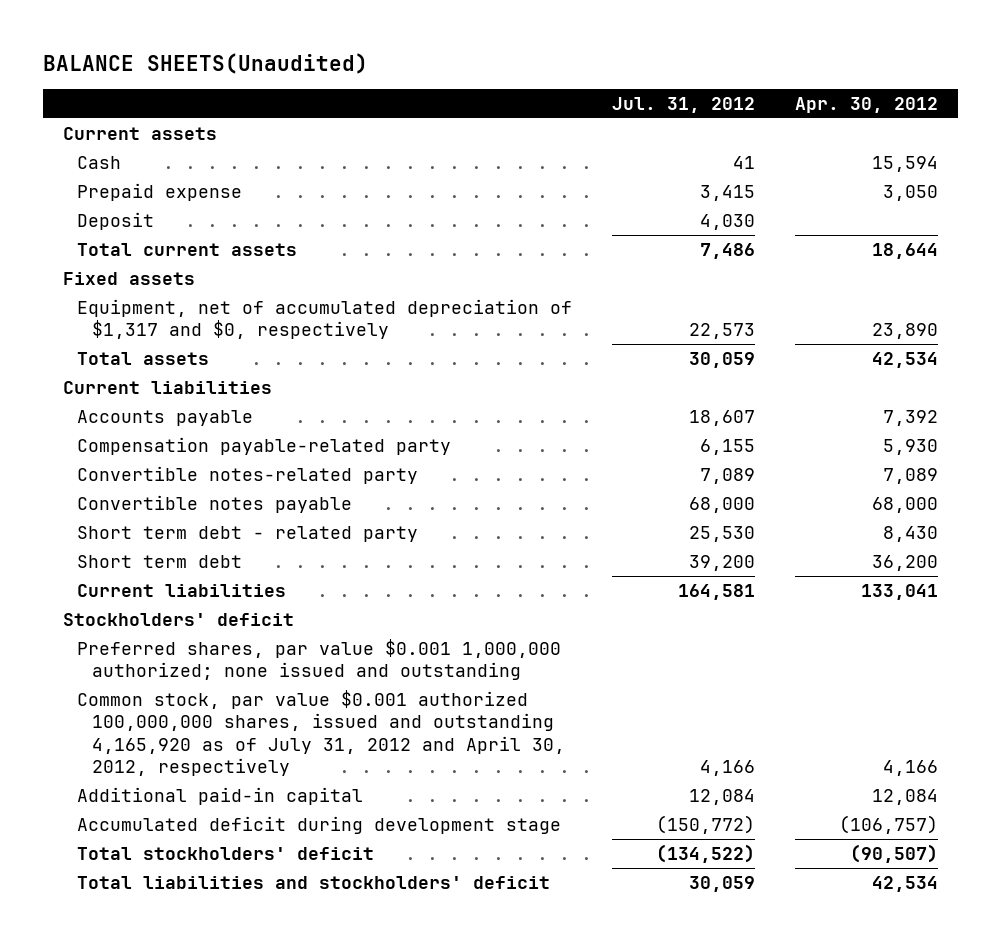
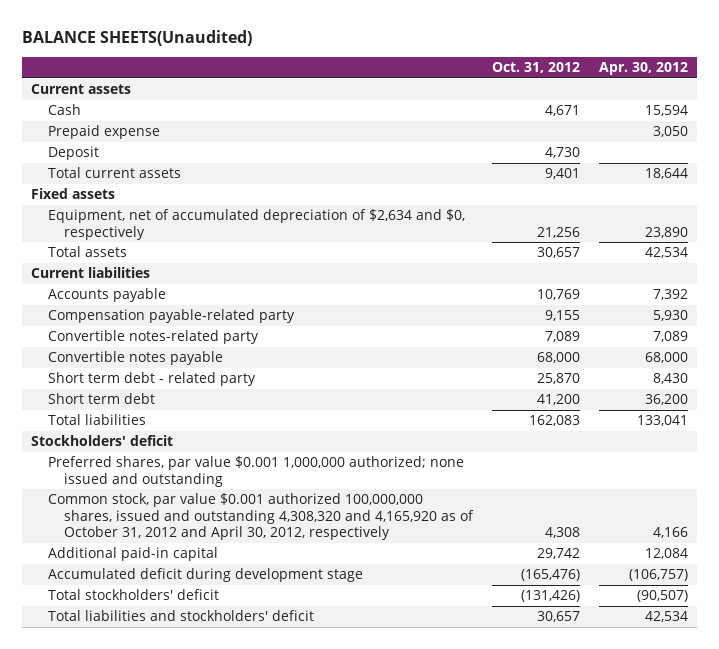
- | Jul. 31, 2012 | Apr. 30, 2012
+ | Oct. 31, 2012 | Apr. 30, 2012
- Equipment, net of accumulated depreciation of $1,317 and $0, respectively | 22,573 | 23,890
+ Equipment, net of accumulated depreciation of $2,634 and $0, respectively | 21,256 | 23,890
- Current liabilities | 164,581 | 133,041
+ Total liabilities | 162,083 | 133,041
- Common stock, par value $0.001 authorized 100,000,000 shares, issued and outstanding 4,165,920 as of July 31, 2012 and April 30, 2012, respectively | 4,166 | 4,166
+ Common stock, par value $0.001 authorized 100,000,000 shares, issued and outstanding 4,308,320 and 4,165,920 as of October 31, 2012 and April 30, 2012, respectively | 4,308 | 4,166

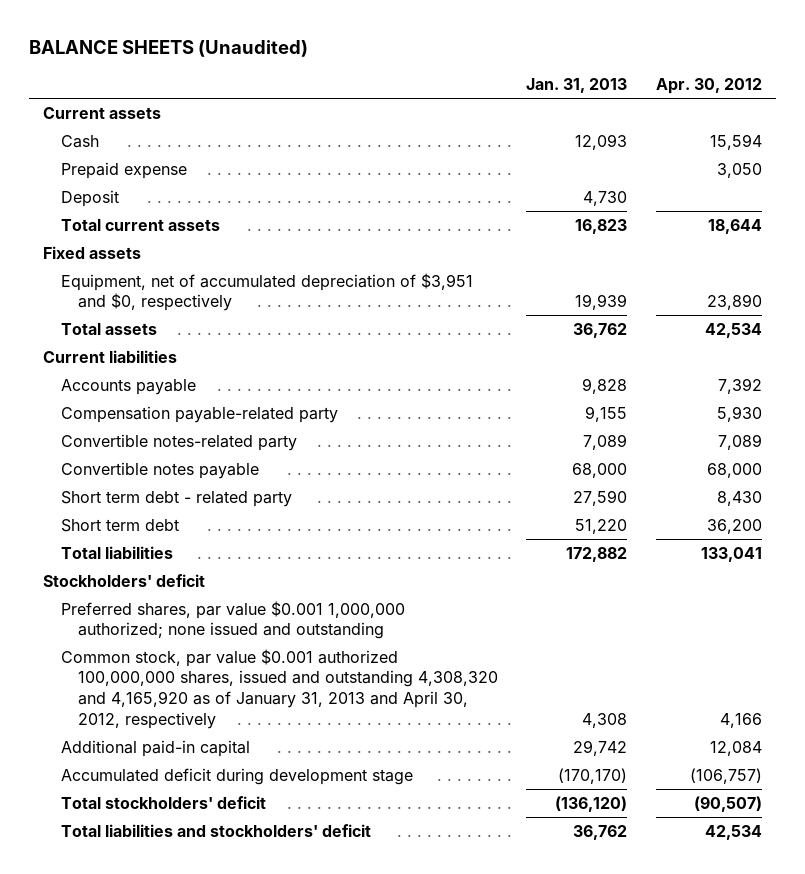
- BALANCE SHEETS(Unaudited)
+ BALANCE SHEETS (Unaudited)
- | Oct. 31, 2012 | Apr. 30, 2012
+ | Jan. 31, 2013 | Apr. 30, 2012
- Equipment, net of accumulated depreciation of $2,634 and $0, respectively | 21,256 | 23,890
+ Equipment, net of accumulated depreciation of $3,951 and $0, respectively | 19,939 | 23,890
- Common stock, par value $0.001 authorized 100,000,000 shares, issued and outstanding 4,308,320 and 4,165,920 as of October 31, 2012 and April 30, 2012, respectively | 4,308 | 4,166
+ Common stock, par value $0.001 authorized 100,000,000 shares, issued and outstanding 4,308,320 and 4,165,920 as of January 31, 2013 and April 30, 2012, respectively | 4,308 | 4,166

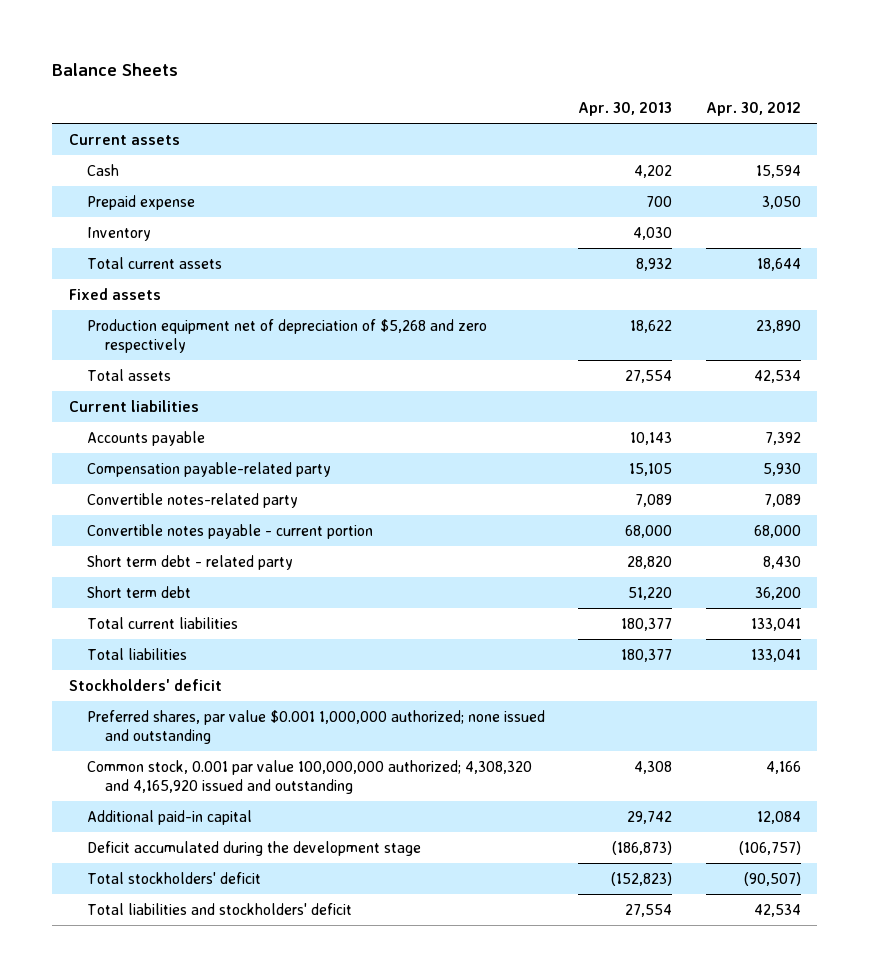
- BALANCE SHEETS (Unaudited)
+ Balance Sheets
- | Jan. 31, 2013 | Apr. 30, 2012
+ | Apr. 30, 2013 | Apr. 30, 2012
- Deposit | 4,730 |
+ Inventory | 4,030 |
- Equipment, net of accumulated depreciation of $3,951 and $0, respectively | 19,939 | 23,890
+ Production equipment net of depreciation of $5,268 and zero respectively | 18,622 | 23,890
- Convertible notes payable | 68,000 | 68,000
+ Convertible notes payable - current portion | 68,000 | 68,000
+ Total current liabilities | 180,377 | 133,041
- Common stock, par value $0.001 authorized 100,000,000 shares, issued and outstanding 4,308,320 and 4,165,920 as of January 31, 2013 and April 30, 2012, respectively | 4,308 | 4,166
+ Common stock, 0.001 par value 100,000,000 authorized; 4,308,320 and 4,165,920 issued and outstanding | 4,308 | 4,166
- Accumulated deficit during development stage | (170,170) | (106,757)
+ Deficit accumulated during the development stage | (186,873) | (106,757)

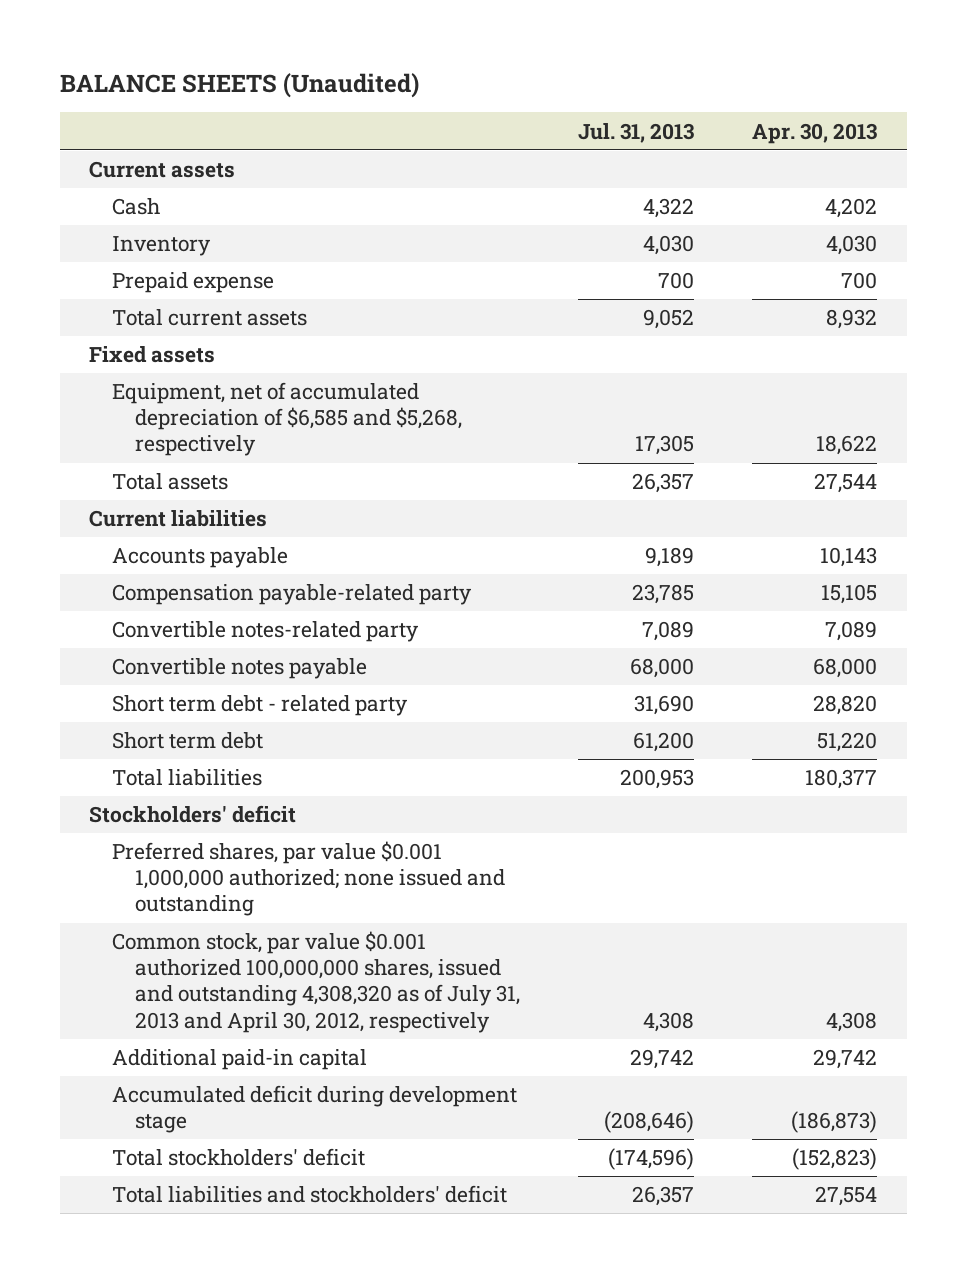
- Balance Sheets
+ BALANCE SHEETS (Unaudited)
- | Apr. 30, 2013 | Apr. 30, 2012
+ | Jul. 31, 2013 | Apr. 30, 2013
moved down: Prepaid expense | 700 | 700
- Production equipment net of depreciation of $5,268 and zero respectively | 18,622 | 23,890
- Total assets | 27,554 | 42,534
+ Equipment, net of accumulated depreciation of $6,585 and $5,268, respectively | 17,305 | 18,622
+ Total assets | 26,357 | 27,544
- Convertible notes payable - current portion | 68,000 | 68,000
+ Convertible notes payable | 68,000 | 68,000
- Total current liabilities | 180,377 | 133,041
- Common stock, 0.001 par value 100,000,000 authorized; 4,308,320 and 4,165,920 issued and outstanding | 4,308 | 4,166
+ Common stock, par value $0.001 authorized 100,000,000 shares, issued and outstanding 4,308,320 as of July 31, 2013 and April 30, 2012, respectively | 4,308 | 4,308
- Deficit accumulated during the development stage | (186,873) | (106,757)
+ Accumulated deficit during development stage | (208,646) | (186,873)

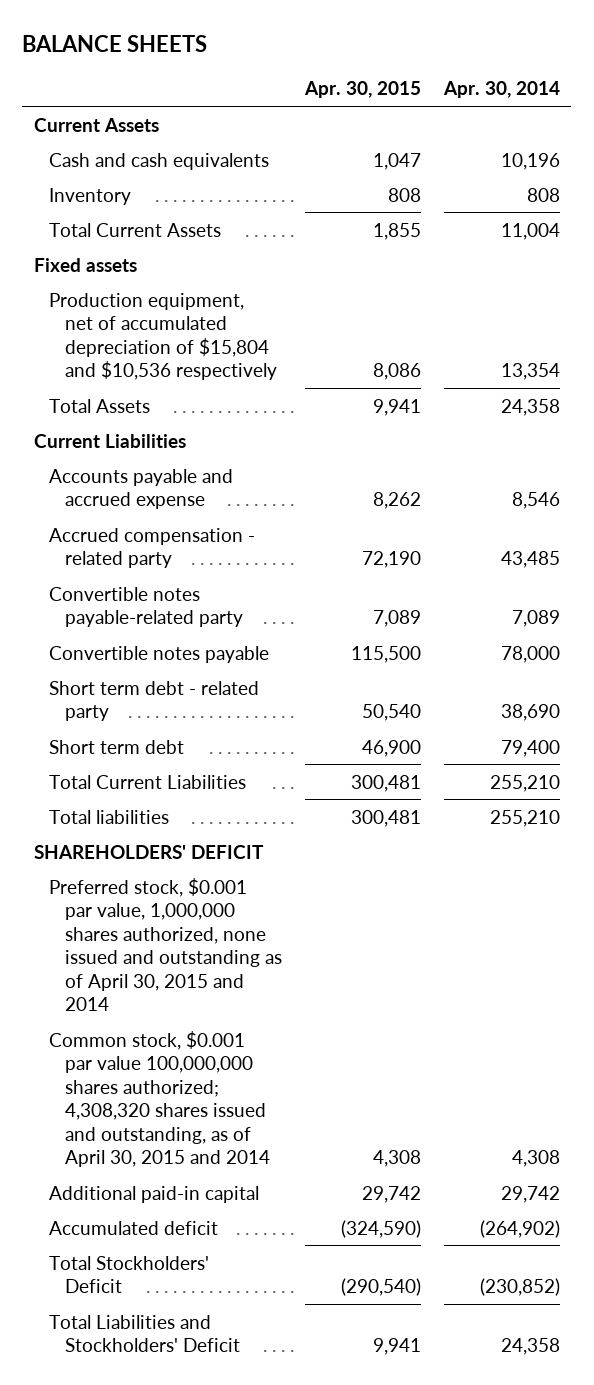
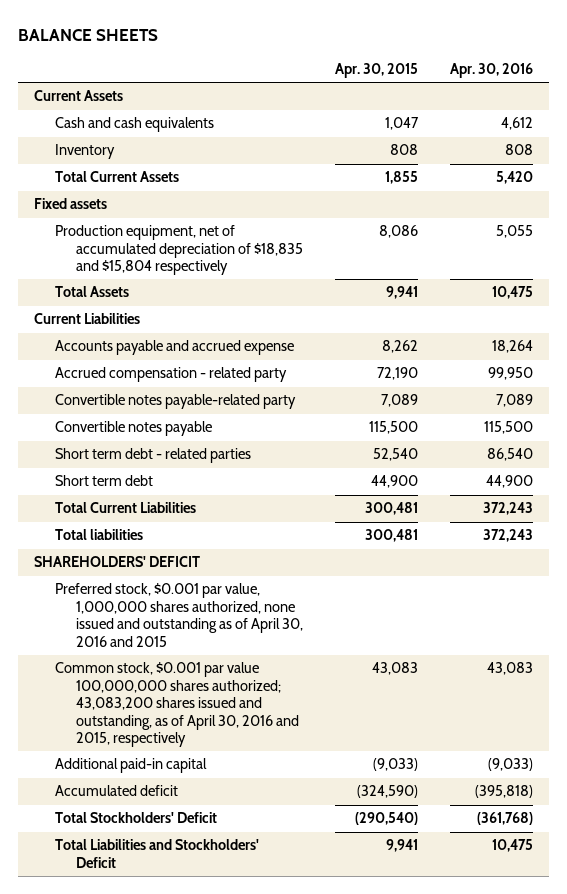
- | Apr. 30, 2015 | Apr. 30, 2014
+ | Apr. 30, 2015 | Apr. 30, 2016
- Production equipment, net of accumulated depreciation of $15,804 and $10,536 respectively | 8,086 | 13,354
+ Production equipment, net of accumulated depreciation of $18,835 and $15,804 respectively | 8,086 | 5,055
- Short term debt - related party | 50,540 | 38,690
- Short term debt | 46,900 | 79,400
+ Short term debt - related parties | 52,540 | 86,540
+ Short term debt | 44,900 | 44,900
- Preferred stock, $0.001 par value, 1,000,000 shares authorized, none issued and outstanding as of April 30, 2015 and 2014
- Common stock, $0.001 par value 100,000,000 shares authorized; 4,308,320 shares issued and outstanding, as of April 30, 2015 and 2014 | 4,308 | 4,308
- Additional paid-in capital | 29,742 | 29,742
+ Preferred stock, $0.001 par value, 1,000,000 shares authorized, none issued and outstanding as of April 30, 2016 and 2015
+ Common stock, $0.001 par value 100,000,000 shares authorized; 43,083,200 shares issued and outstanding, as of April 30, 2016 and 2015, respectively | 43,083 | 43,083
+ Additional paid-in capital | (9,033) | (9,033)

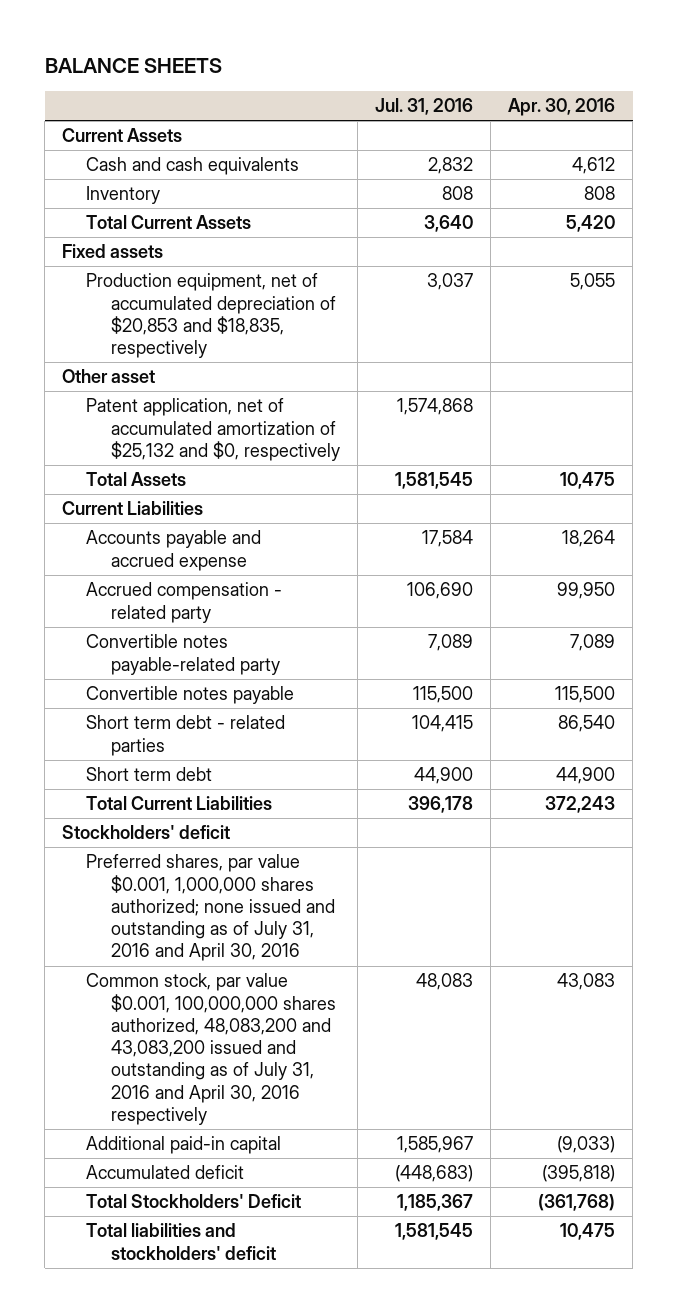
- | Apr. 30, 2015 | Apr. 30, 2016
+ | Jul. 31, 2016 | Apr. 30, 2016
- Production equipment, net of accumulated depreciation of $18,835 and $15,804 respectively | 8,086 | 5,055
+ Production equipment, net of accumulated depreciation of $20,853 and $18,835, respectively | 3,037 | 5,055
+ Other asset
+ Patent application, net of accumulated amortization of $25,132 and $0, respectively | 1,574,868 |
- Total liabilities | 300,481 | 372,243
- SHAREHOLDERS' DEFICIT
- Preferred stock, $0.001 par value, 1,000,000 shares authorized, none issued and outstanding as of April 30, 2016 and 2015
- Common stock, $0.001 par value 100,000,000 shares authorized; 43,083,200 shares issued and outstanding, as of April 30, 2016 and 2015, respectively | 43,083 | 43,083
+ Stockholders' deficit
+ Preferred shares, par value $0.001, 1,000,000 shares authorized; none issued and outstanding as of July 31, 2016 and April 30, 2016
+ Common stock, par value $0.001, 100,000,000 shares authorized, 48,083,200 and 43,083,200 issued and outstanding as of July 31, 2016 and April 30, 2016 respectively | 48,083 | 43,083
- Total Liabilities and Stockholders' Deficit | 9,941 | 10,475
+ Total liabilities and stockholders' deficit | 1,581,545 | 10,475

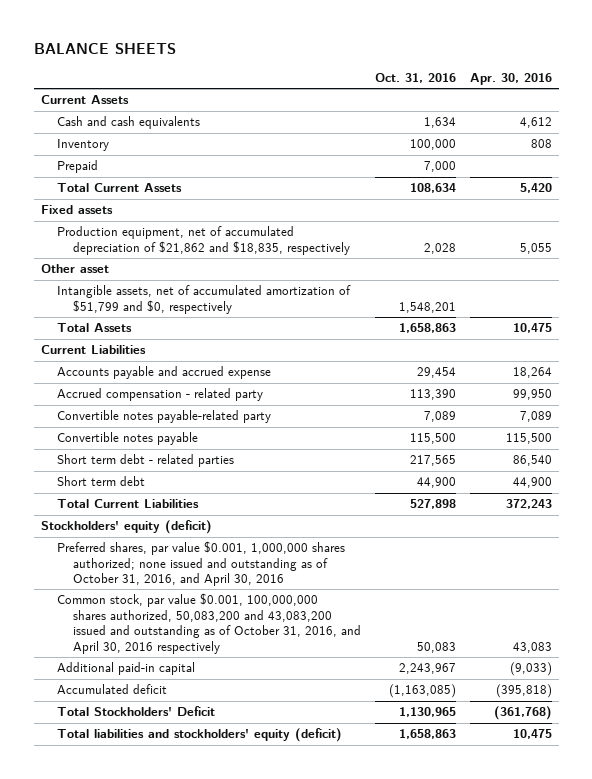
- | Jul. 31, 2016 | Apr. 30, 2016
+ | Oct. 31, 2016 | Apr. 30, 2016
+ Prepaid | 7,000 |
- Production equipment, net of accumulated depreciation of $20,853 and $18,835, respectively | 3,037 | 5,055
+ Production equipment, net of accumulated depreciation of $21,862 and $18,835, respectively | 2,028 | 5,055
- Patent application, net of accumulated amortization of $25,132 and $0, respectively | 1,574,868 |
+ Intangible assets, net of accumulated amortization of $51,799 and $0, respectively | 1,548,201 |
- Stockholders' deficit
- Preferred shares, par value $0.001, 1,000,000 shares authorized; none issued and outstanding as of July 31, 2016 and April 30, 2016
- Common stock, par value $0.001, 100,000,000 shares authorized, 48,083,200 and 43,083,200 issued and outstanding as of July 31, 2016 and April 30, 2016 respectively | 48,083 | 43,083
+ Stockholders' equity (deficit)
+ Preferred shares, par value $0.001, 1,000,000 shares authorized; none issued and outstanding as of October 31, 2016, and April 30, 2016
+ Common stock, par value $0.001, 100,000,000 shares authorized, 50,083,200 and 43,083,200 issued and outstanding as of October 31, 2016, and April 30, 2016 respectively | 50,083 | 43,083
- Total liabilities and stockholders' deficit | 1,581,545 | 10,475
+ Total liabilities and stockholders' equity (deficit) | 1,658,863 | 10,475

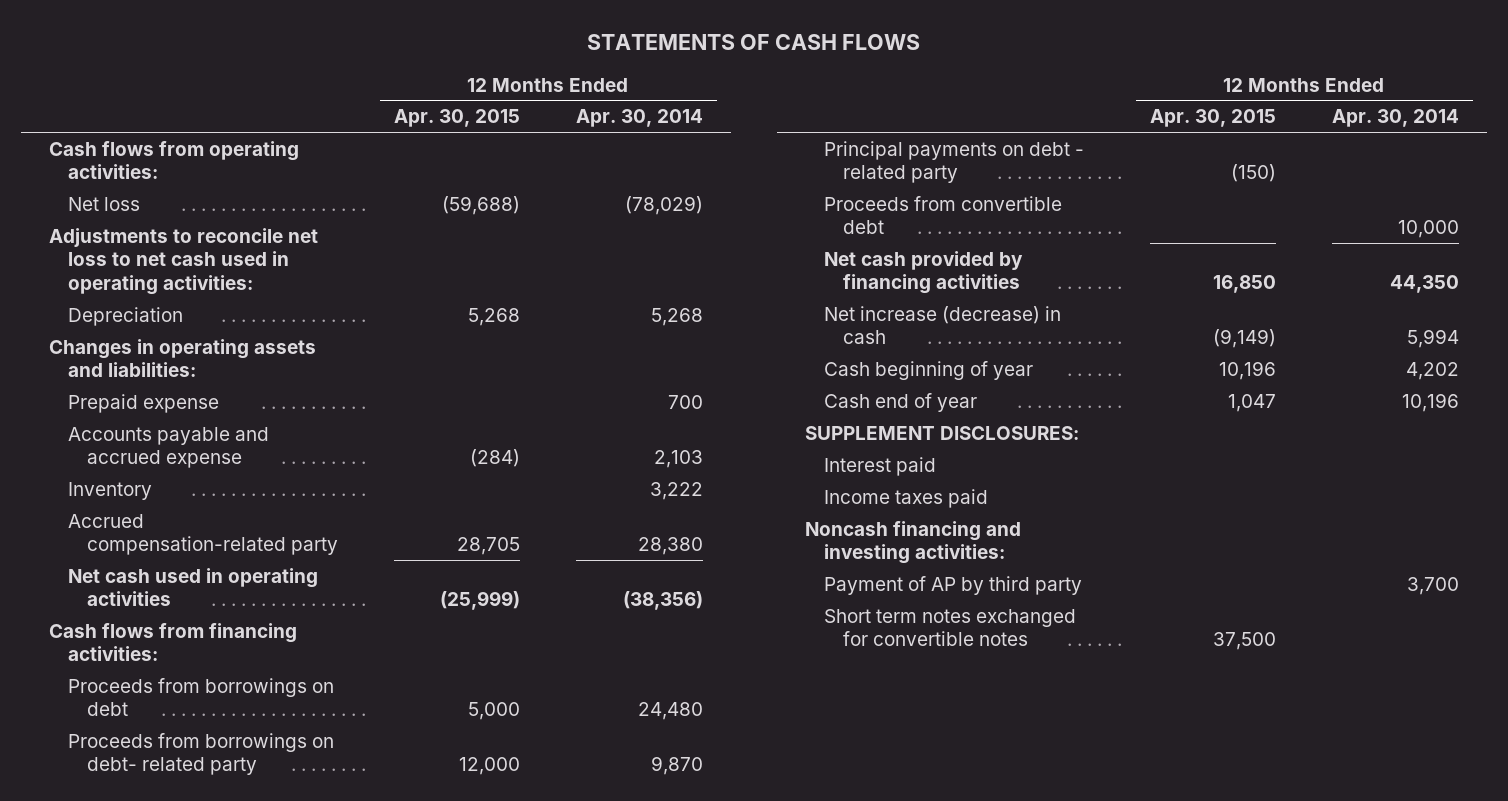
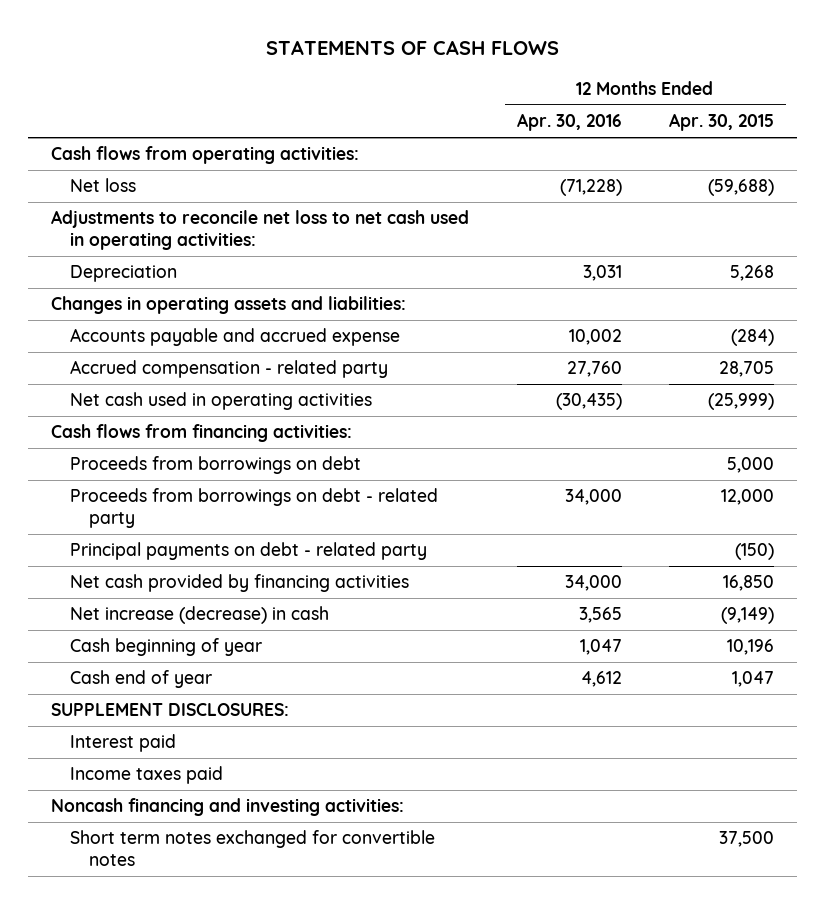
- | 12 Months Ended Apr. 30, 2015 | 12 Months Ended Apr. 30, 2014
+ | 12 Months Ended Apr. 30, 2016 | 12 Months Ended Apr. 30, 2015
- Prepaid expense | | 700
- Inventory | | 3,222
- Accrued compensation-related party | 28,705 | 28,380
+ Accrued compensation - related party | 27,760 | 28,705
- Proceeds from borrowings on debt- related party | 12,000 | 9,870
+ Proceeds from borrowings on debt - related party | 34,000 | 12,000
- Proceeds from convertible debt | | 10,000
- Payment of AP by third party | | 3,700

